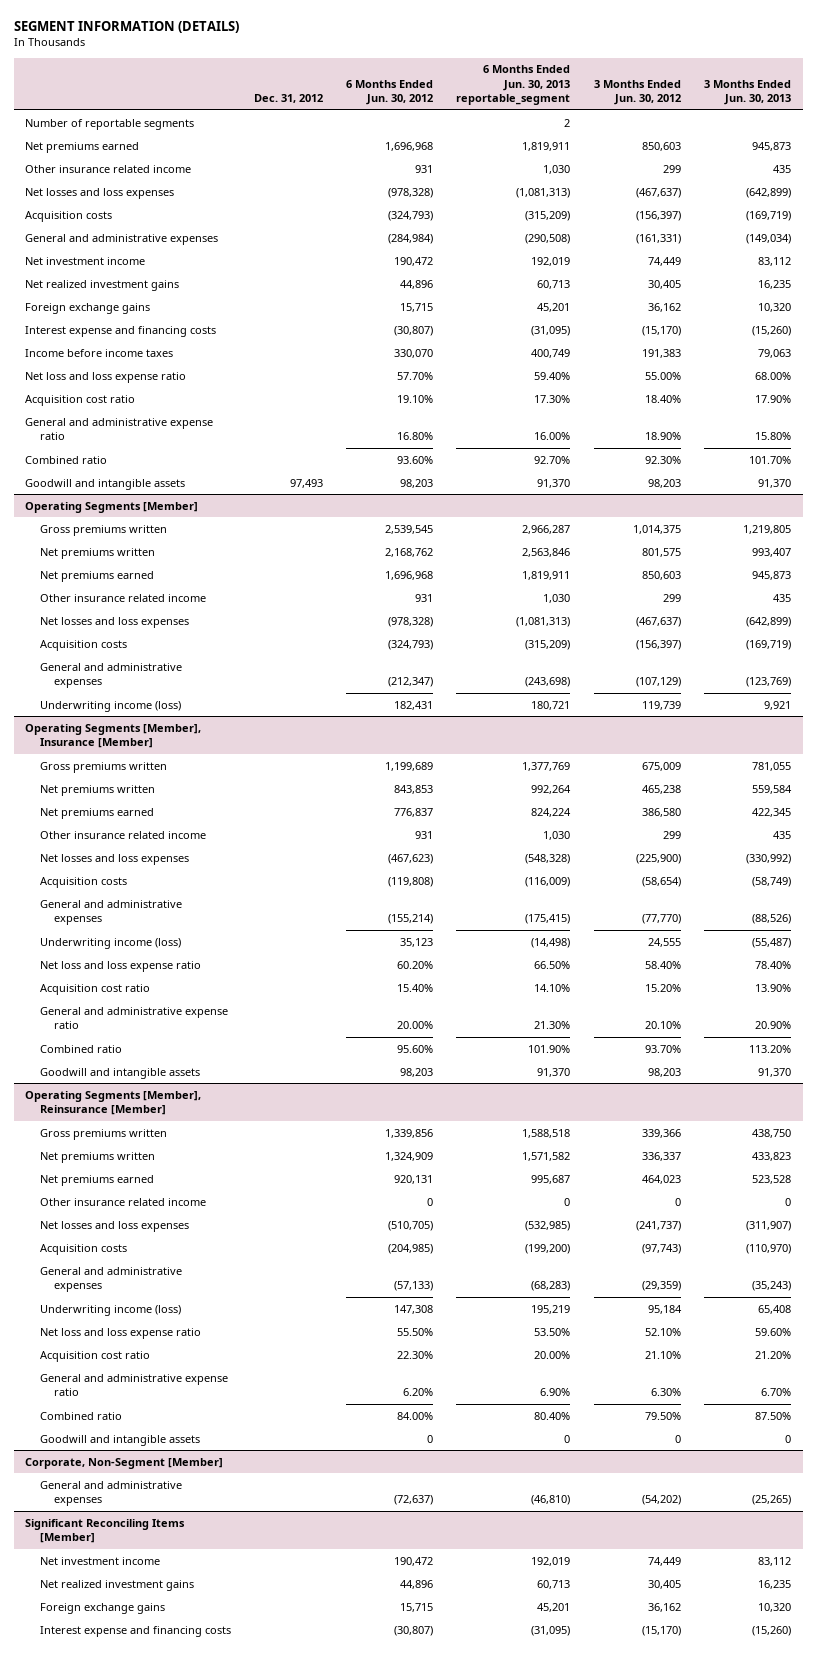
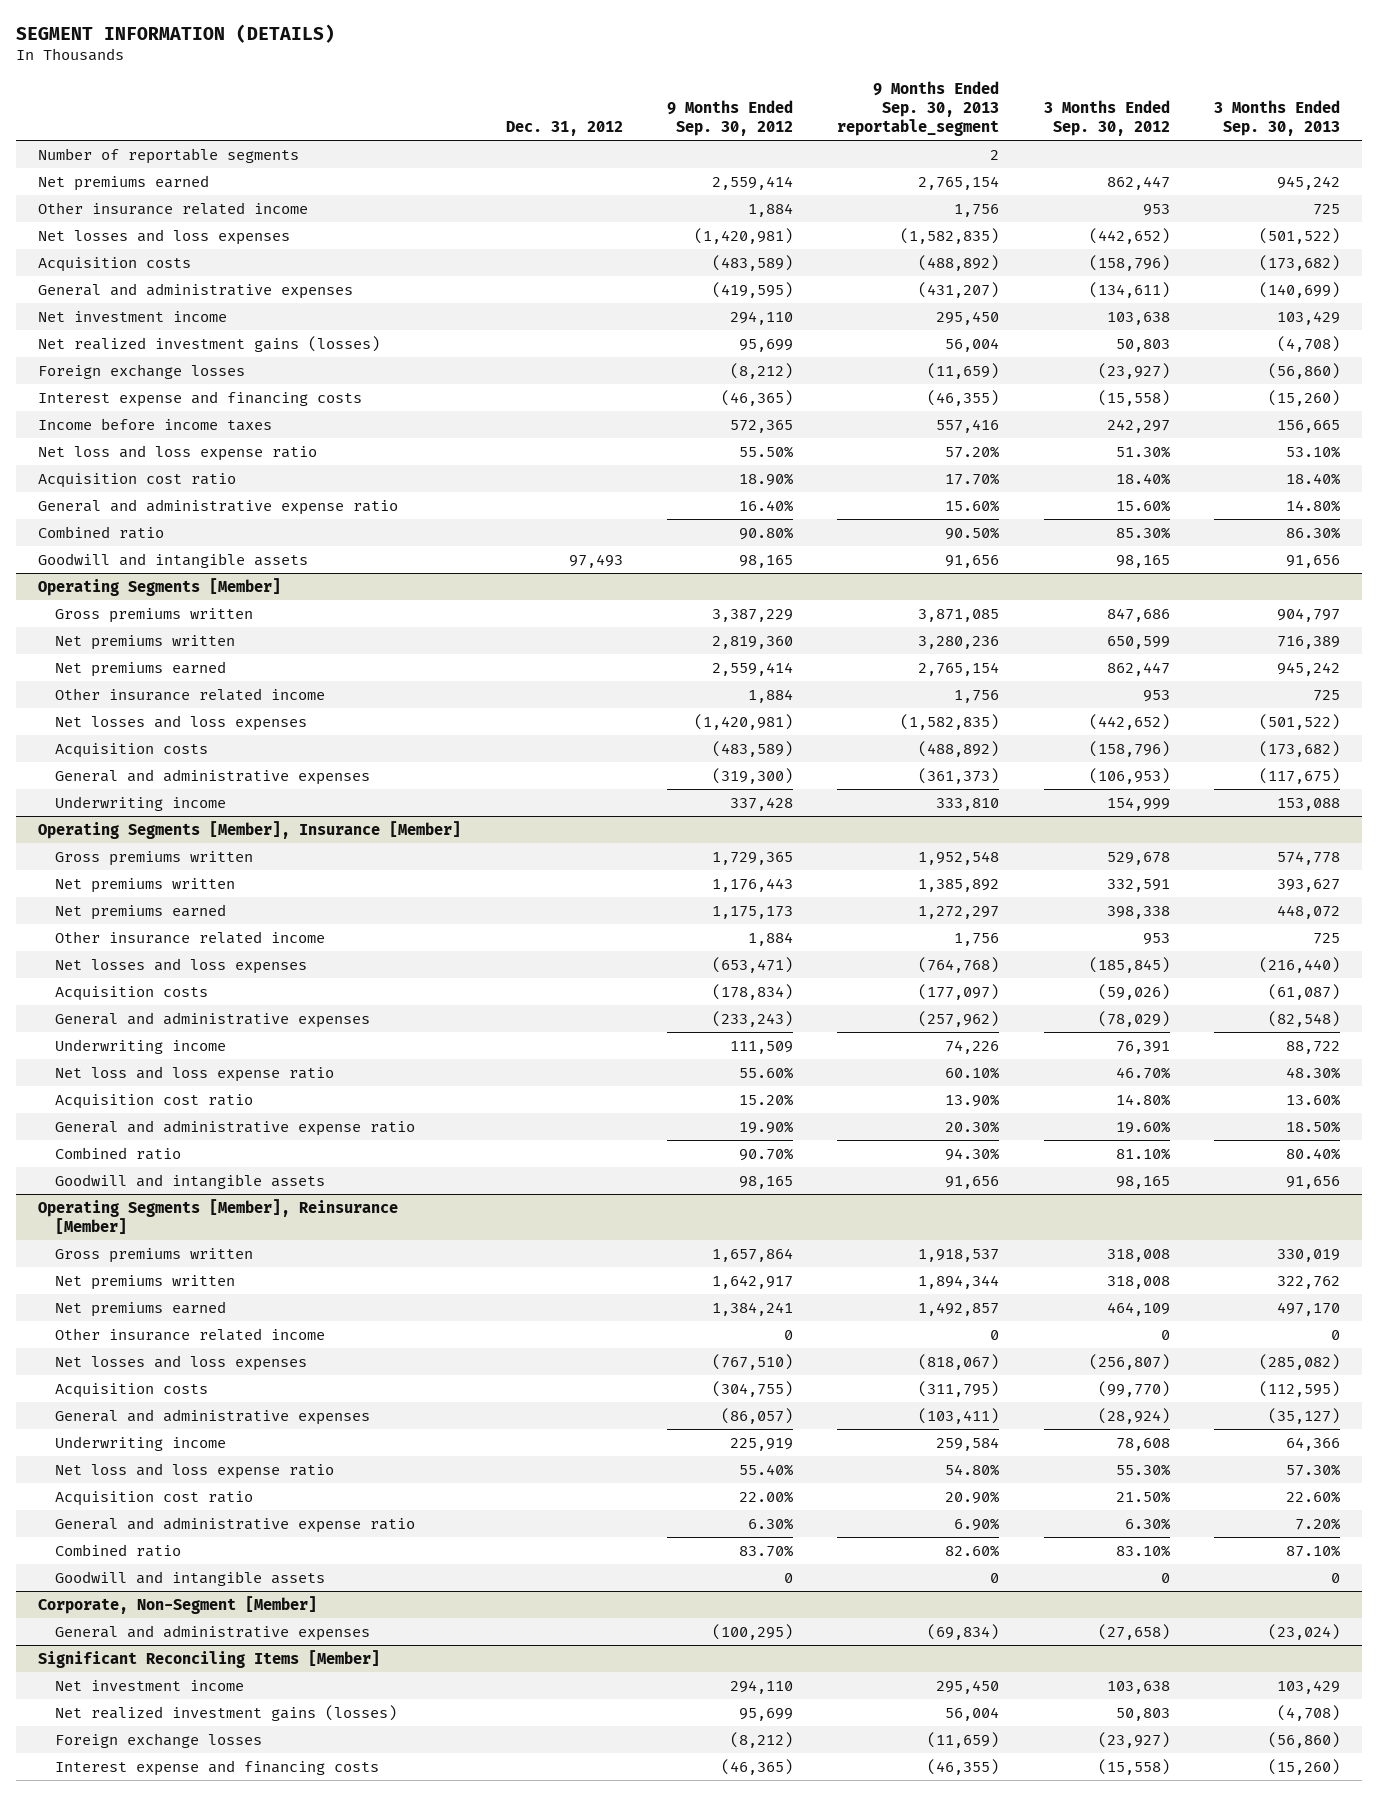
- | Dec. 31, 2012 | 6 Months Ended Jun. 30, 2012 | 6 Months Ended Jun. 30, 2013 reportable_segment | 3 Months Ended Jun. 30, 2012 | 3 Months Ended Jun. 30, 2013
+ | Dec. 31, 2012 | 9 Months Ended Sep. 30, 2012 | 9 Months Ended Sep. 30, 2013 reportable_segment | 3 Months Ended Sep. 30, 2012 | 3 Months Ended Sep. 30, 2013
- Net realized investment gains | | 44,896 | 60,713 | 30,405 | 16,235
- Foreign exchange gains | | 15,715 | 45,201 | 36,162 | 10,320
+ Net realized investment gains (losses) | | 95,699 | 56,004 | 50,803 | (4,708)
+ Foreign exchange losses | | (8,212) | (11,659) | (23,927) | (56,860)
@ Operating Segments [Member]
- Underwriting income (loss) | | 182,431 | 180,721 | 119,739 | 9,921
+ Underwriting income | | 337,428 | 333,810 | 154,999 | 153,088
@ Operating Segments [Member], Insurance [Member]
- Underwriting income (loss) | | 35,123 | (14,498) | 24,555 | (55,487)
+ Underwriting income | | 111,509 | 74,226 | 76,391 | 88,722
@ Operating Segments [Member], Reinsurance [Member]
- Underwriting income (loss) | | 147,308 | 195,219 | 95,184 | 65,408
+ Underwriting income | | 225,919 | 259,584 | 78,608 | 64,366
@ Significant Reconciling Items [Member]
- Net realized investment gains | | 44,896 | 60,713 | 30,405 | 16,235
- Foreign exchange gains | | 15,715 | 45,201 | 36,162 | 10,320
+ Net realized investment gains (losses) | | 95,699 | 56,004 | 50,803 | (4,708)
+ Foreign exchange losses | | (8,212) | (11,659) | (23,927) | (56,860)

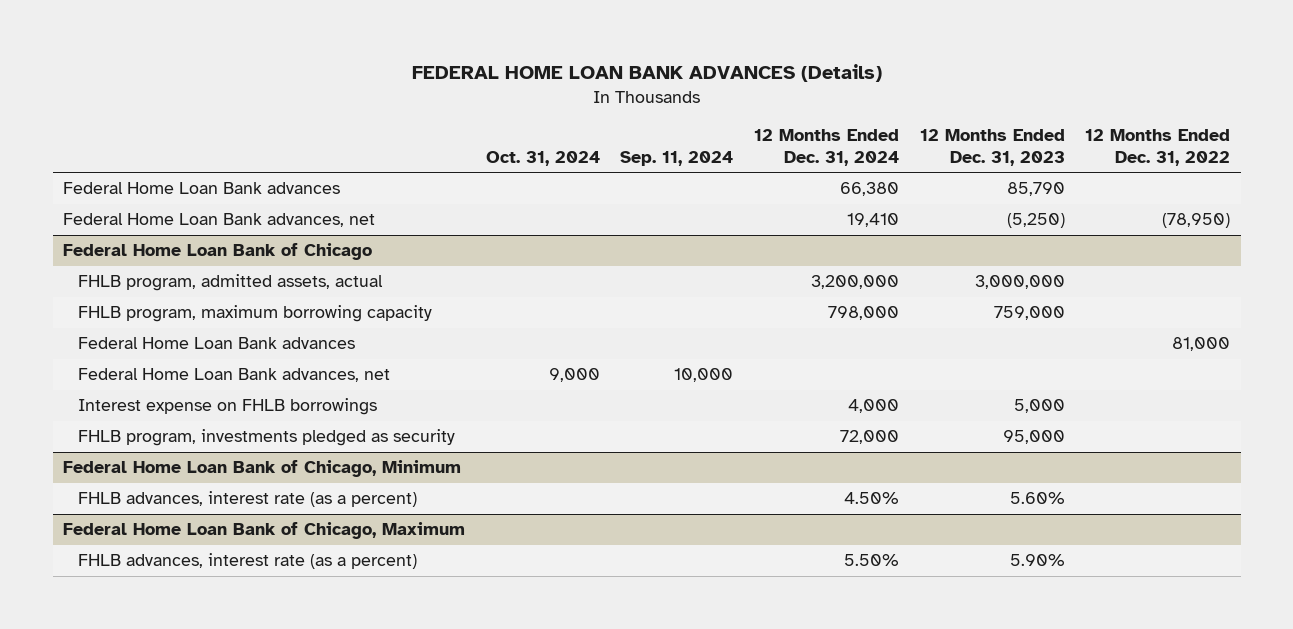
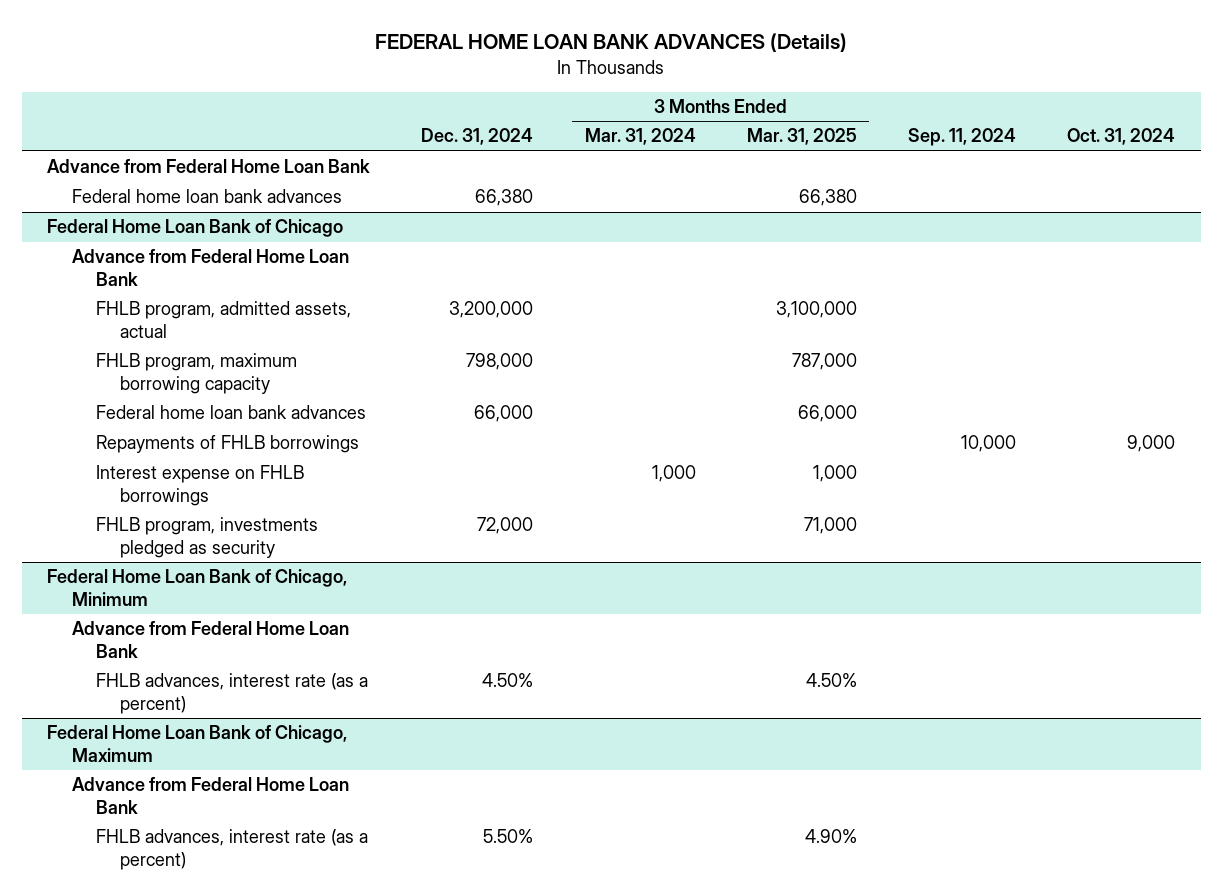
- | Oct. 31, 2024 | Sep. 11, 2024 | 12 Months Ended Dec. 31, 2024 | 12 Months Ended Dec. 31, 2023 | 12 Months Ended Dec. 31, 2022
+ | Dec. 31, 2024 | 3 Months Ended Mar. 31, 2024 | 3 Months Ended Mar. 31, 2025 | Sep. 11, 2024 | Oct. 31, 2024
- Federal Home Loan Bank advances | | | 66,380 | 85,790 |
- Federal Home Loan Bank advances, net | | | 19,410 | (5,250) | (78,950)
+ Advance from Federal Home Loan Bank
+ Federal home loan bank advances | 66,380 | | 66,380 | |
@ Federal Home Loan Bank of Chicago
+ Advance from Federal Home Loan Bank
- Federal Home Loan Bank advances | | | | | 81,000
- Federal Home Loan Bank advances, net | 9,000 | 10,000 | | |
+ Federal home loan bank advances | 66,000 | | 66,000 | |
+ Repayments of FHLB borrowings | | | | 10,000 | 9,000
@ Federal Home Loan Bank of Chicago, Minimum
+ Advance from Federal Home Loan Bank
@ Federal Home Loan Bank of Chicago, Maximum
+ Advance from Federal Home Loan Bank

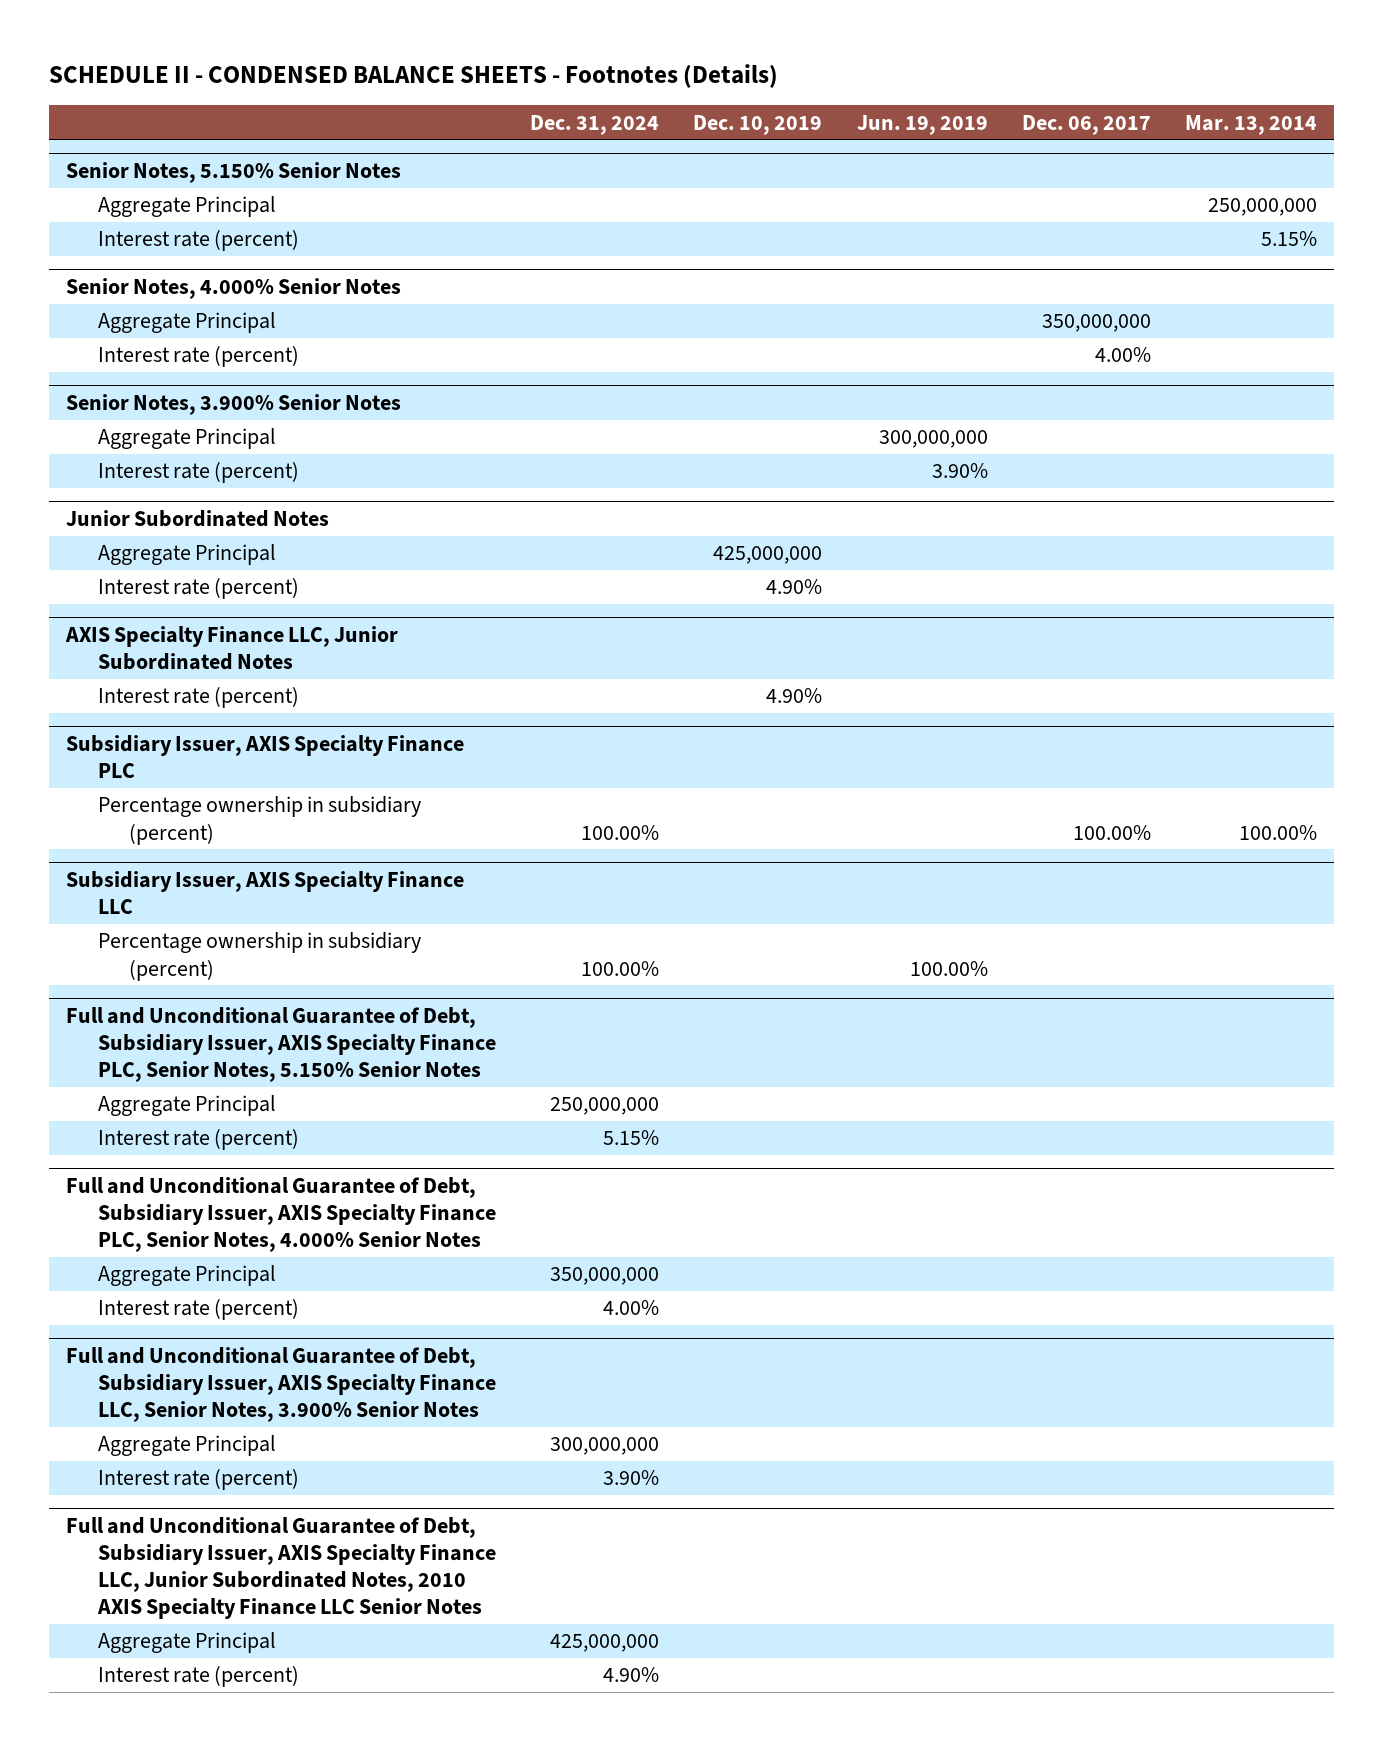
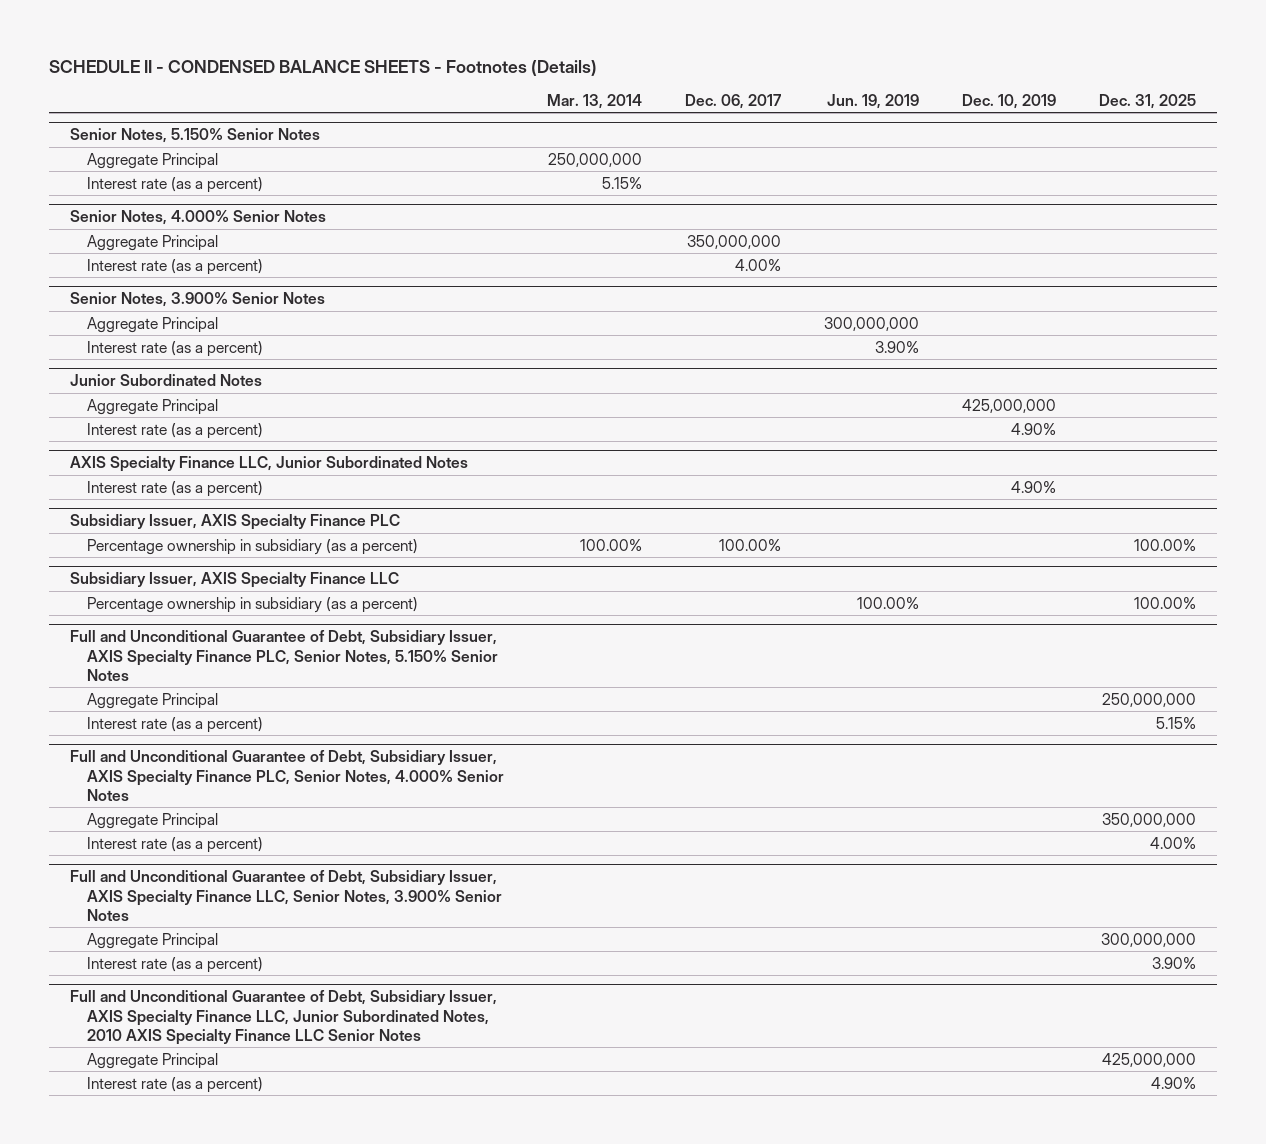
- | Dec. 31, 2024 | Dec. 10, 2019 | Jun. 19, 2019 | Dec. 06, 2017 | Mar. 13, 2014
+ | Mar. 13, 2014 | Dec. 06, 2017 | Jun. 19, 2019 | Dec. 10, 2019 | Dec. 31, 2025
@ Senior Notes, 5.150% Senior Notes
- Interest rate (percent) | | | | | 5.15%
+ Interest rate (as a percent) | 5.15% | | | |
@ Senior Notes, 4.000% Senior Notes
- Interest rate (percent) | | | | 4.00% |
+ Interest rate (as a percent) | | 4.00% | | |
@ Senior Notes, 3.900% Senior Notes
- Interest rate (percent) | | | 3.90% | |
+ Interest rate (as a percent) | | | 3.90% | |
@ Junior Subordinated Notes
- Interest rate (percent) | | 4.90% | | |
+ Interest rate (as a percent) | | | | 4.90% |
@ AXIS Specialty Finance LLC, Junior Subordinated Notes
- Interest rate (percent) | | 4.90% | | |
+ Interest rate (as a percent) | | | | 4.90% |
@ Subsidiary Issuer, AXIS Specialty Finance PLC
- Percentage ownership in subsidiary (percent) | 100.00% | | | 100.00% | 100.00%
+ Percentage ownership in subsidiary (as a percent) | 100.00% | 100.00% | | | 100.00%
@ Subsidiary Issuer, AXIS Specialty Finance LLC
- Percentage ownership in subsidiary (percent) | 100.00% | | 100.00% | |
+ Percentage ownership in subsidiary (as a percent) | | | 100.00% | | 100.00%
@ Full and Unconditional Guarantee of Debt, Subsidiary Issuer, AXIS Specialty Finance PLC, Senior Notes, 5.150% Senior Notes
- Interest rate (percent) | 5.15% | | | |
+ Interest rate (as a percent) | | | | | 5.15%
@ Full and Unconditional Guarantee of Debt, Subsidiary Issuer, AXIS Specialty Finance PLC, Senior Notes, 4.000% Senior Notes
- Interest rate (percent) | 4.00% | | | |
+ Interest rate (as a percent) | | | | | 4.00%
@ Full and Unconditional Guarantee of Debt, Subsidiary Issuer, AXIS Specialty Finance LLC, Senior Notes, 3.900% Senior Notes
- Interest rate (percent) | 3.90% | | | |
+ Interest rate (as a percent) | | | | | 3.90%
@ Full and Unconditional Guarantee of Debt, Subsidiary Issuer, AXIS Specialty Finance LLC, Junior Subordinated Notes, 2010 AXIS Specialty Finance LLC Senior Notes
- Interest rate (percent) | 4.90% | | | |
+ Interest rate (as a percent) | | | | | 4.90%

